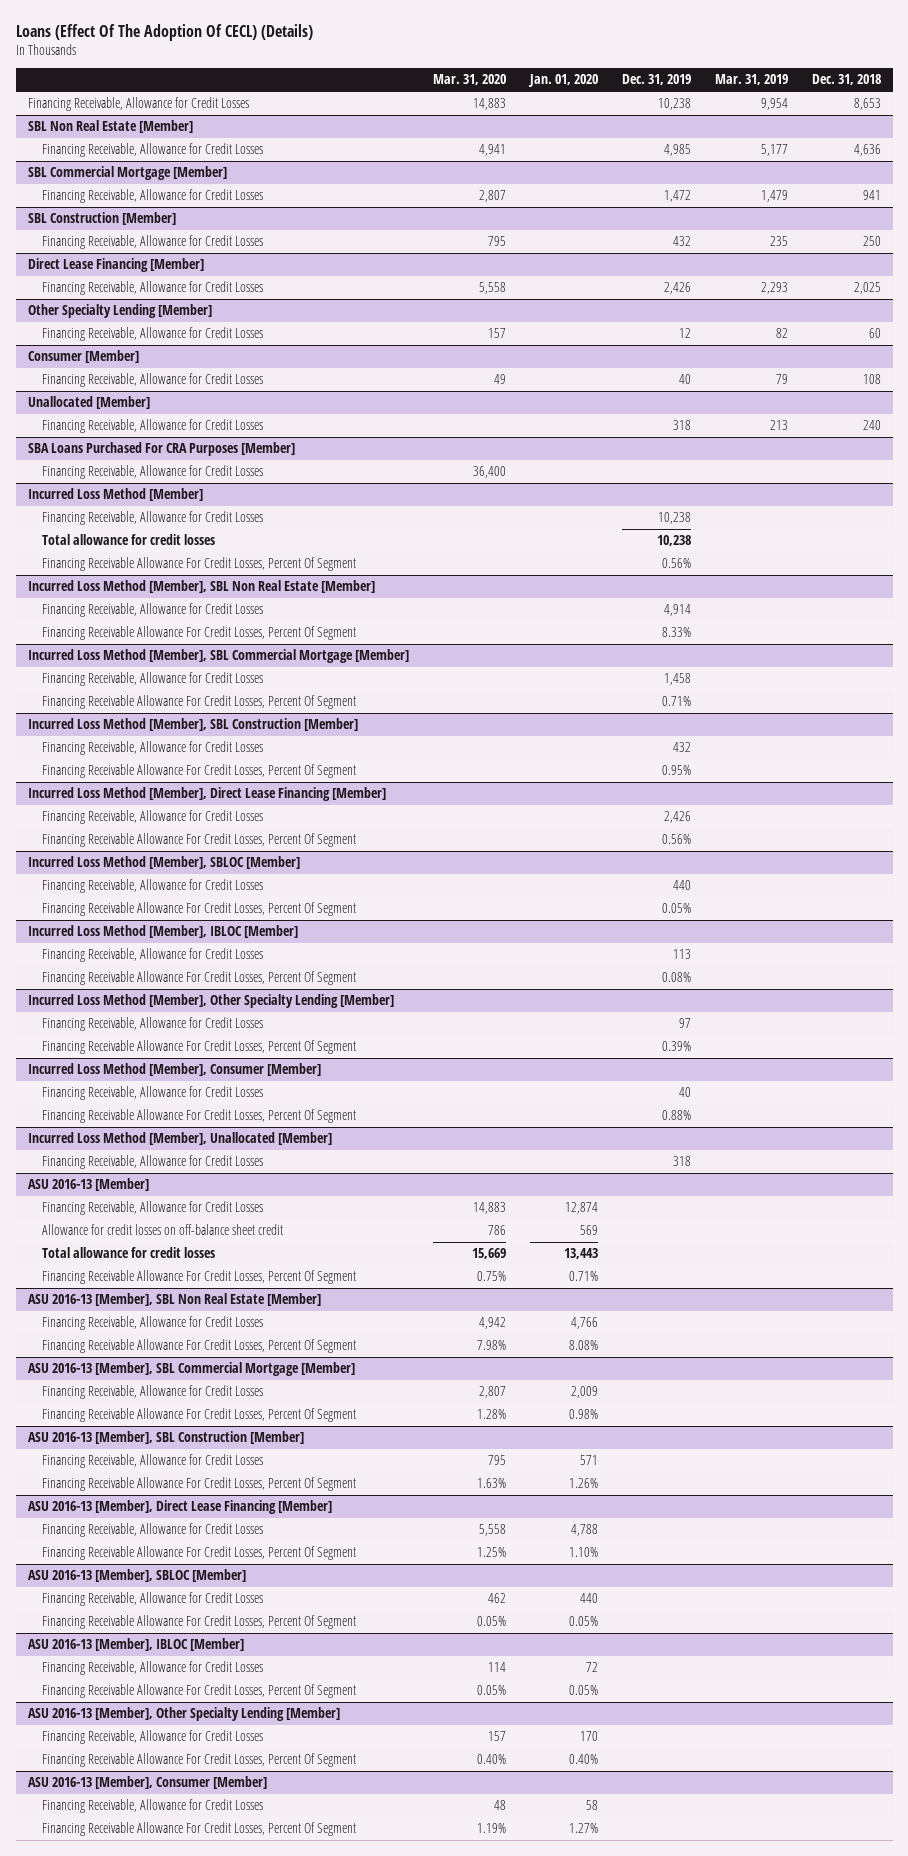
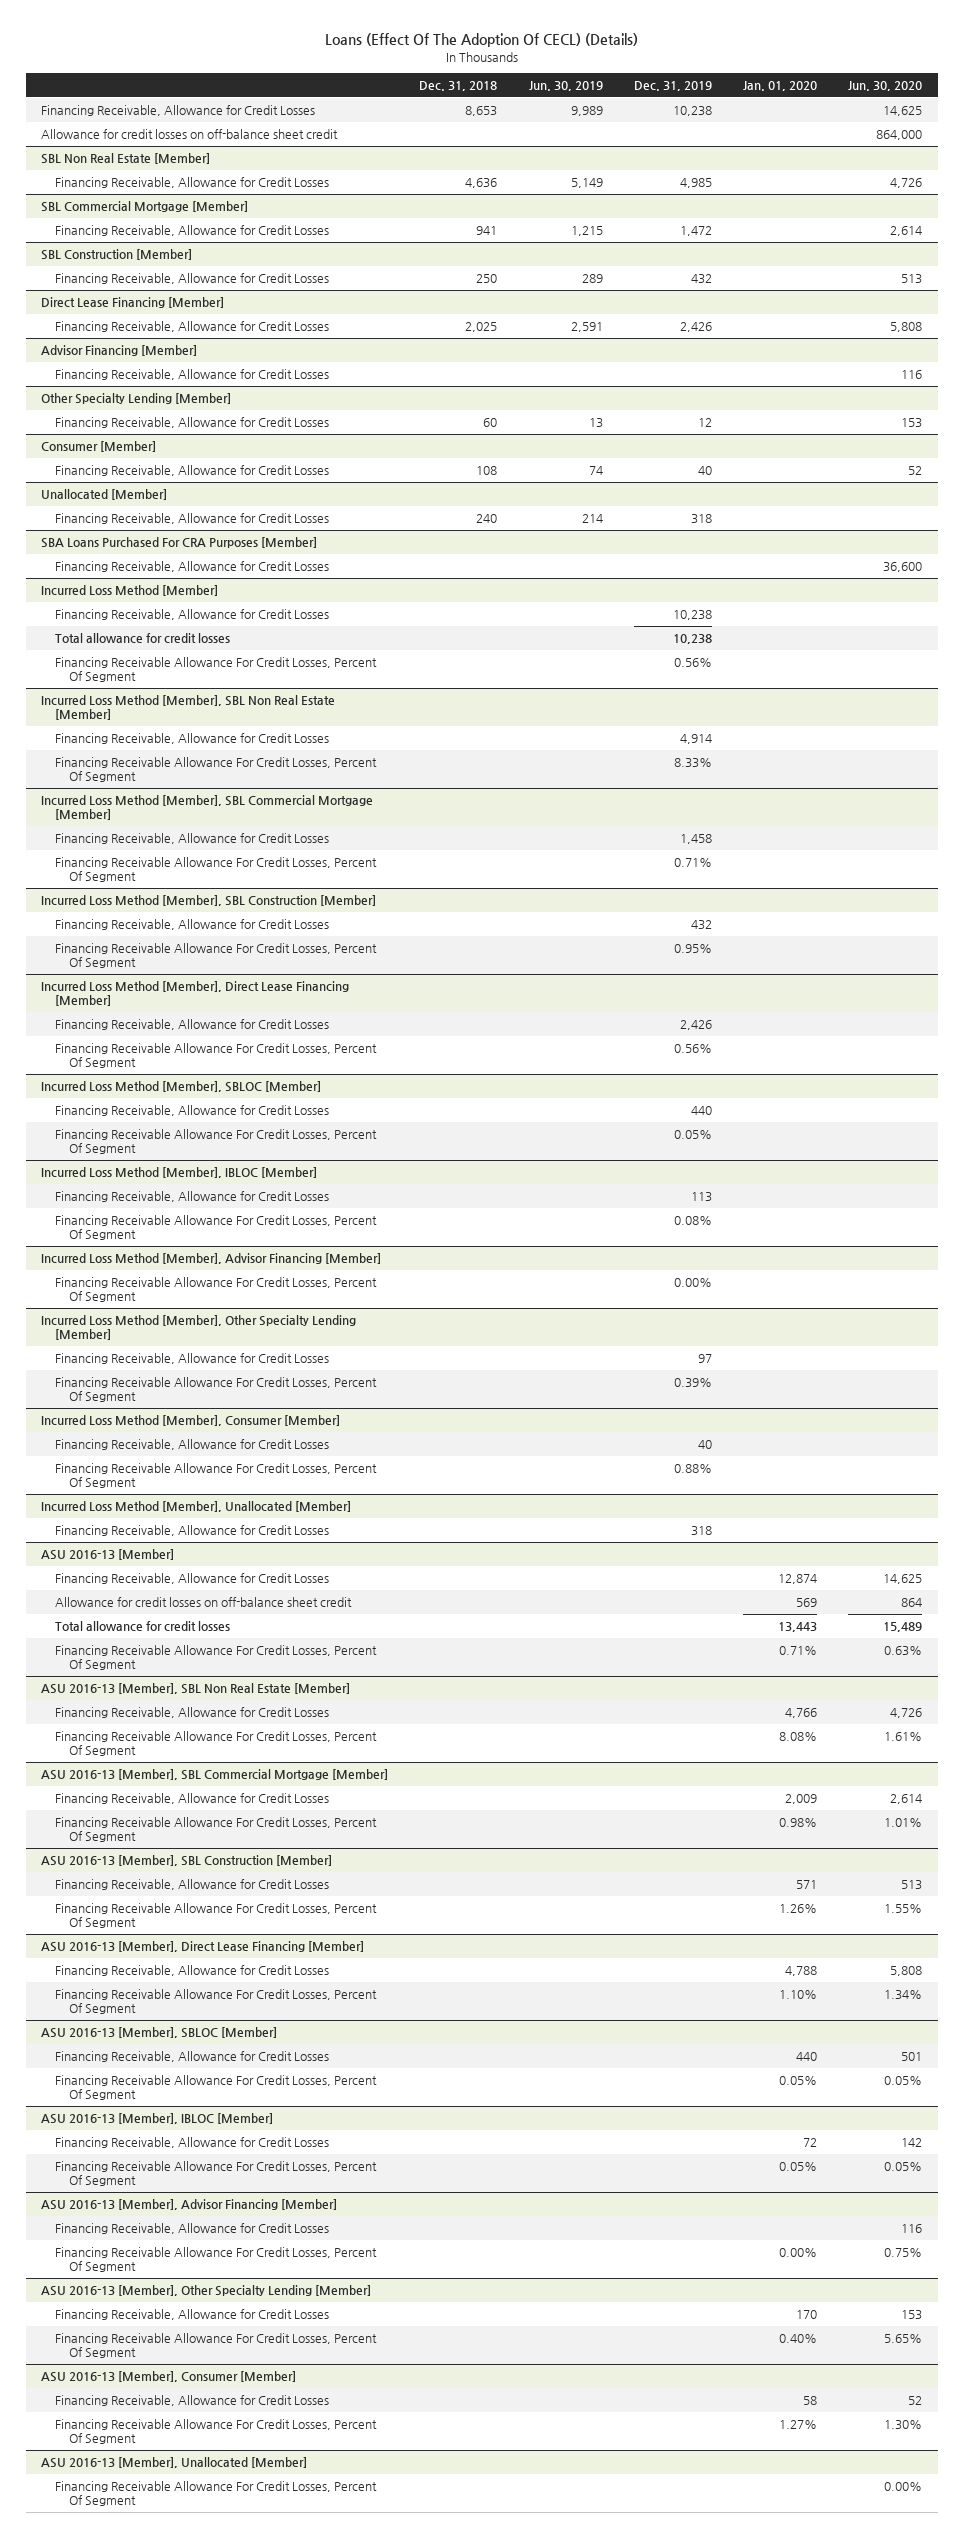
- | Mar. 31, 2020 | Jan. 01, 2020 | Dec. 31, 2019 | Mar. 31, 2019 | Dec. 31, 2018
+ | Dec. 31, 2018 | Jun. 30, 2019 | Dec. 31, 2019 | Jan. 01, 2020 | Jun. 30, 2020
+ Allowance for credit losses on off-balance sheet credit | | | | | 864,000
+ Advisor Financing [Member]
+ Financing Receivable, Allowance for Credit Losses | | | | | 116
+ Incurred Loss Method [Member], Advisor Financing [Member]
+ Financing Receivable Allowance For Credit Losses, Percent Of Segment | | | 0.00% | |
+ ASU 2016-13 [Member], Advisor Financing [Member]
+ Financing Receivable, Allowance for Credit Losses | | | | | 116
+ Financing Receivable Allowance For Credit Losses, Percent Of Segment | | | | 0.00% | 0.75%
+ ASU 2016-13 [Member], Unallocated [Member]
+ Financing Receivable Allowance For Credit Losses, Percent Of Segment | | | | | 0.00%

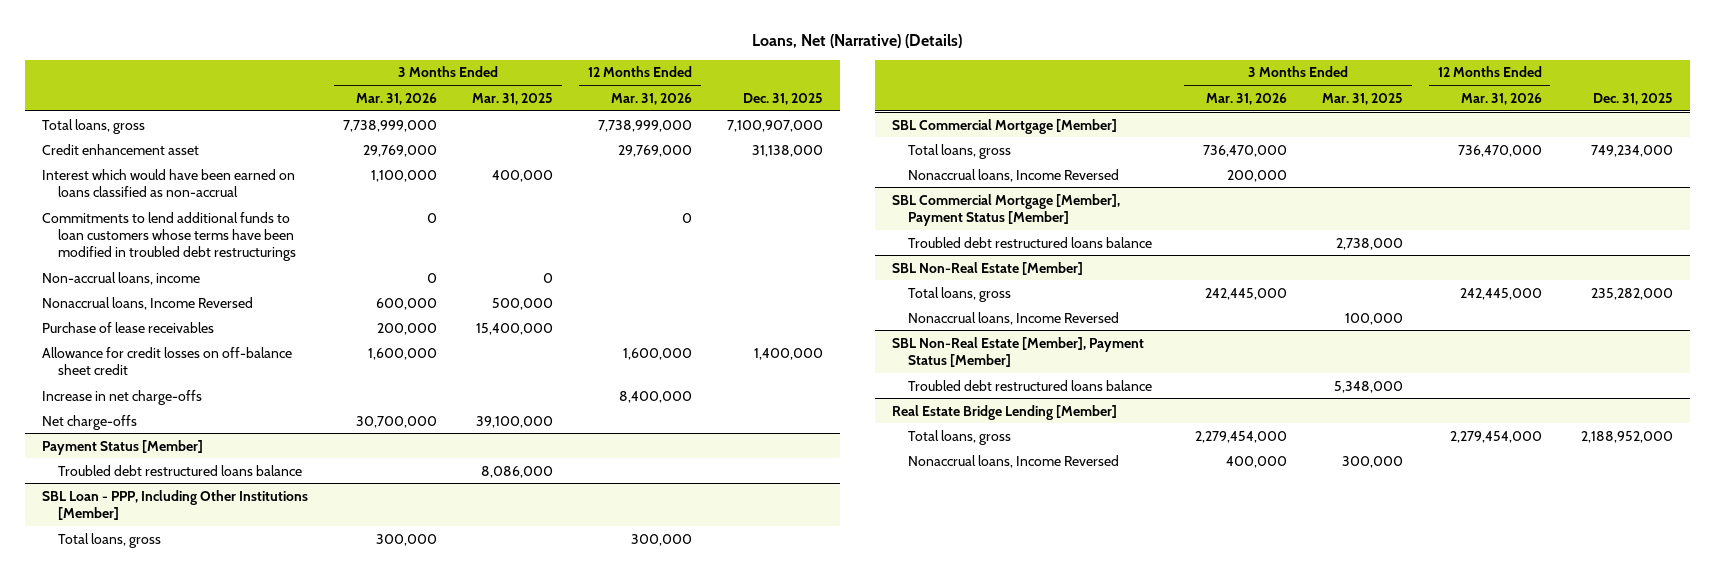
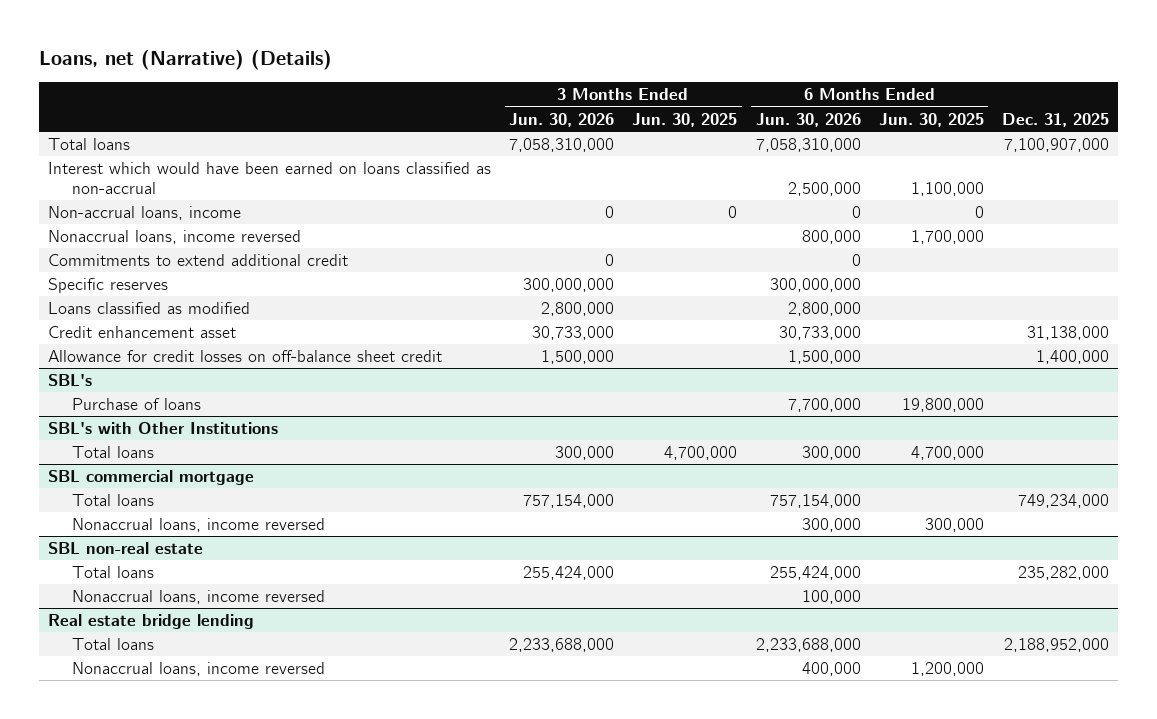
- Loans, Net (Narrative) (Details)
+ Loans, net (Narrative) (Details)
- | 3 Months Ended Mar. 31, 2026 | 3 Months Ended Mar. 31, 2025 | 12 Months Ended Mar. 31, 2026 | Dec. 31, 2025
+ | 3 Months Ended Jun. 30, 2026 | 3 Months Ended Jun. 30, 2025 | 6 Months Ended Jun. 30, 2026 | 6 Months Ended Jun. 30, 2025 | Dec. 31, 2025
- Total loans, gross | 7,738,999,000 | | 7,738,999,000 | 7,100,907,000
+ Total loans | 7,058,310,000 | | 7,058,310,000 | | 7,100,907,000
- Commitments to lend additional funds to loan customers whose terms have been modified in troubled debt restructurings | 0 | | 0 |
- Nonaccrual loans, Income Reversed | 600,000 | 500,000 | |
- Purchase of lease receivables | 200,000 | 15,400,000 | |
+ Nonaccrual loans, income reversed | | | 800,000 | 1,700,000 |
+ Commitments to extend additional credit | 0 | | 0 | |
+ Specific reserves | 300,000,000 | | 300,000,000 | |
+ Loans classified as modified | 2,800,000 | | 2,800,000 | |
moved down: Credit enhancement asset | 30,733,000 | | 30,733,000 | | 31,138,000
- Increase in net charge-offs | | | 8,400,000 |
- Net charge-offs | 30,700,000 | 39,100,000 | |
- Payment Status [Member]
- Troubled debt restructured loans balance | | 8,086,000 | |
- SBL Loan - PPP, Including Other Institutions [Member]
- Total loans, gross | 300,000 | | 300,000 |
- SBL Commercial Mortgage [Member]
- Total loans, gross | 736,470,000 | | 736,470,000 | 749,234,000
- Nonaccrual loans, Income Reversed | 200,000 | | |
- SBL Commercial Mortgage [Member], Payment Status [Member]
- Troubled debt restructured loans balance | | 2,738,000 | |
- SBL Non-Real Estate [Member]
- Total loans, gross | 242,445,000 | | 242,445,000 | 235,282,000
- Nonaccrual loans, Income Reversed | | 100,000 | |
- SBL Non-Real Estate [Member], Payment Status [Member]
- Troubled debt restructured loans balance | | 5,348,000 | |
- Real Estate Bridge Lending [Member]
- Total loans, gross | 2,279,454,000 | | 2,279,454,000 | 2,188,952,000
- Nonaccrual loans, Income Reversed | 400,000 | 300,000 | |
+ SBL's
+ Purchase of loans | | | 7,700,000 | 19,800,000 |
+ SBL's with Other Institutions
+ Total loans | 300,000 | 4,700,000 | 300,000 | 4,700,000 |
+ SBL commercial mortgage
+ Total loans | 757,154,000 | | 757,154,000 | | 749,234,000
+ Nonaccrual loans, income reversed | | | 300,000 | 300,000 |
+ SBL non-real estate
+ Total loans | 255,424,000 | | 255,424,000 | | 235,282,000
+ Nonaccrual loans, income reversed | | | 100,000 | |
+ Real estate bridge lending
+ Total loans | 2,233,688,000 | | 2,233,688,000 | | 2,188,952,000
+ Nonaccrual loans, income reversed | | | 400,000 | 1,200,000 |

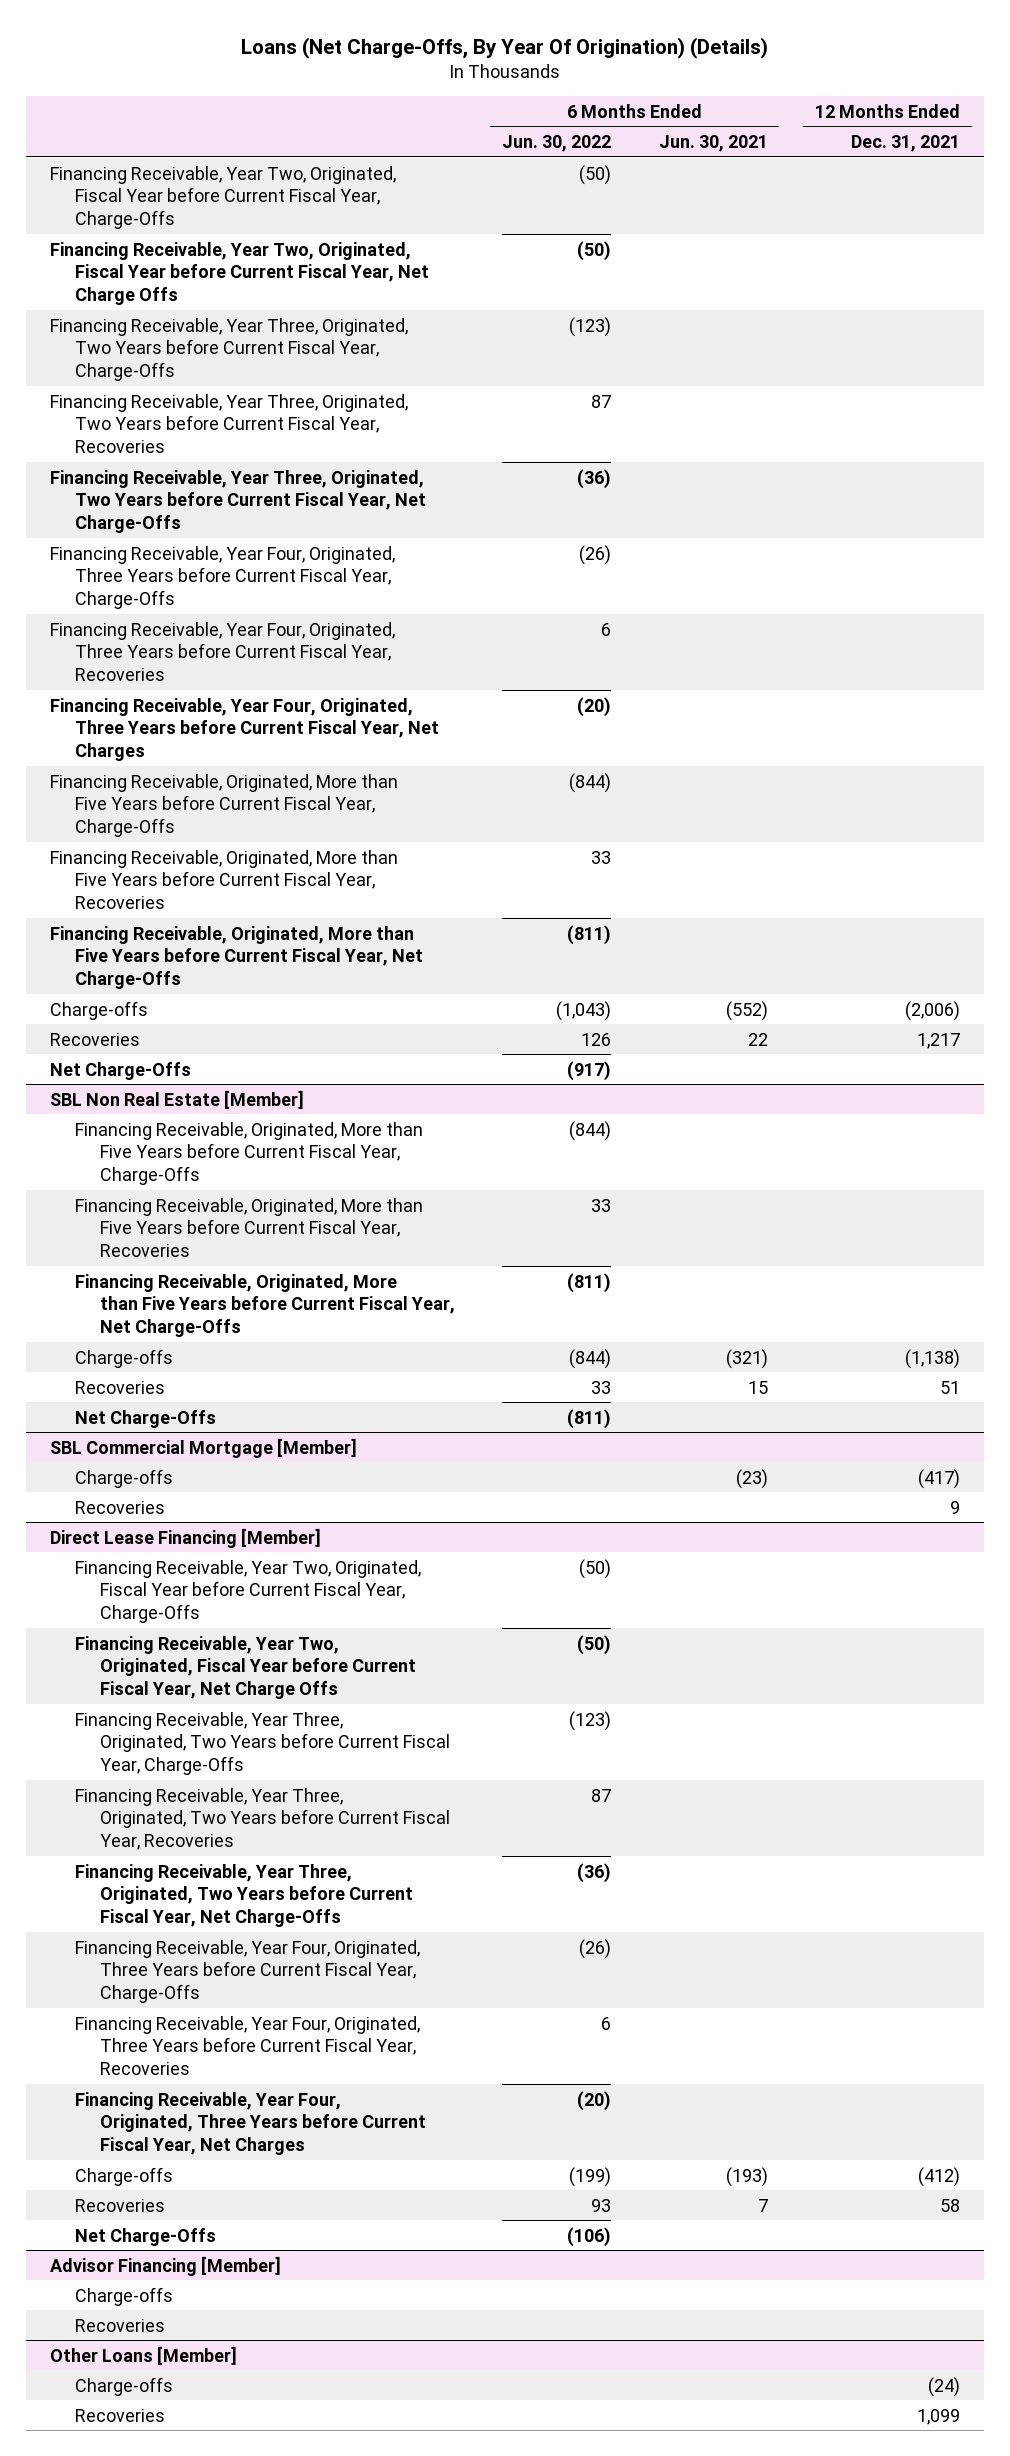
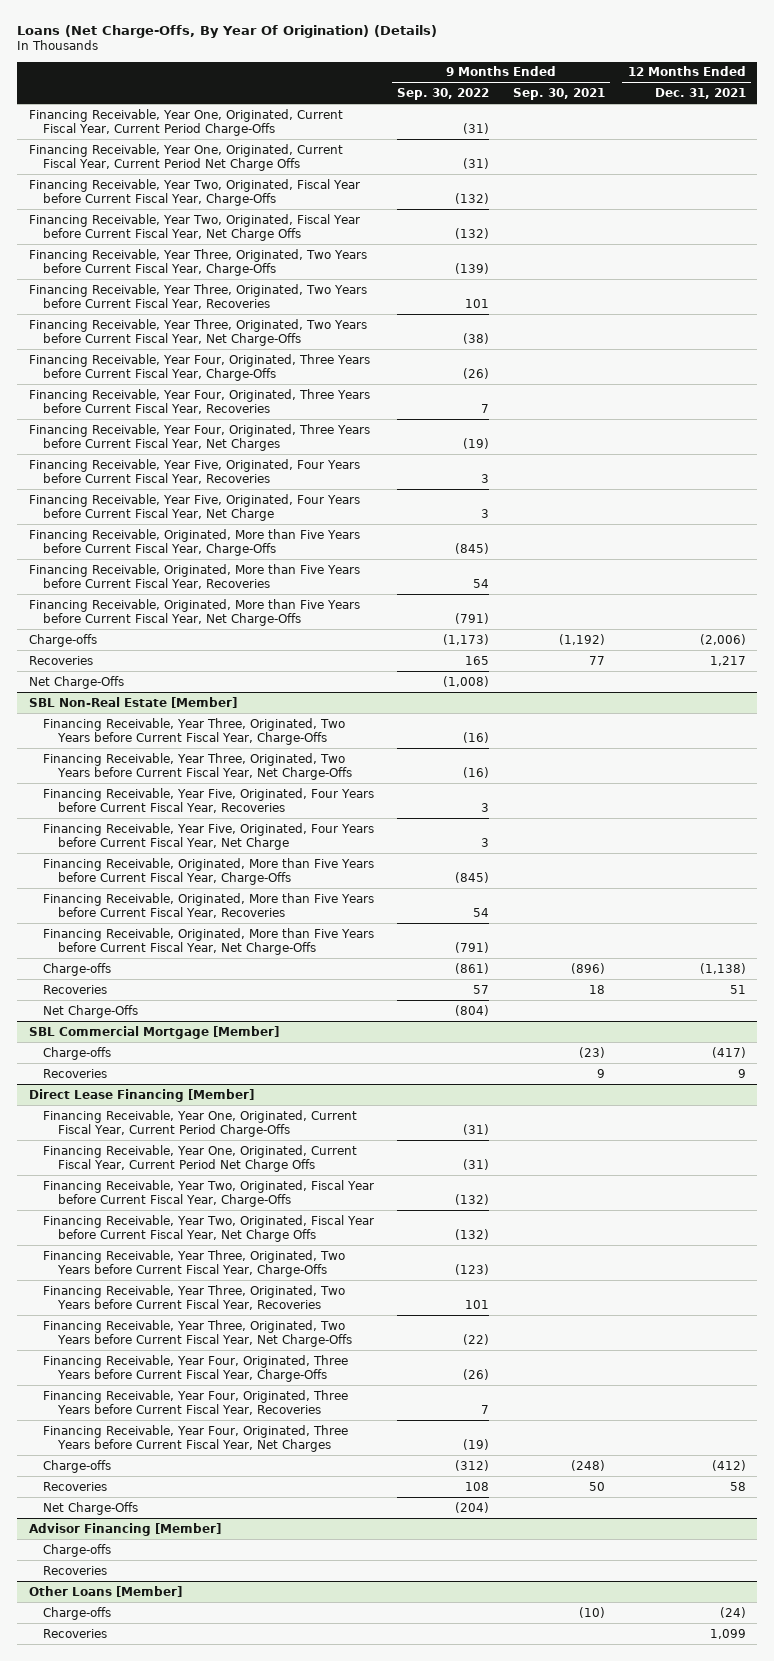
- | 6 Months Ended Jun. 30, 2022 | 6 Months Ended Jun. 30, 2021 | 12 Months Ended Dec. 31, 2021
+ | 9 Months Ended Sep. 30, 2022 | 9 Months Ended Sep. 30, 2021 | 12 Months Ended Dec. 31, 2021
+ Financing Receivable, Year One, Originated, Current Fiscal Year, Current Period Charge-Offs | (31) | |
+ Financing Receivable, Year One, Originated, Current Fiscal Year, Current Period Net Charge Offs | (31) | |
+ Financing Receivable, Year Five, Originated, Four Years before Current Fiscal Year, Recoveries | 3 | |
+ Financing Receivable, Year Five, Originated, Four Years before Current Fiscal Year, Net Charge | 3 | |
- SBL Non Real Estate [Member]
+ SBL Non-Real Estate [Member]
+ Financing Receivable, Year Three, Originated, Two Years before Current Fiscal Year, Charge-Offs | (16) | |
+ Financing Receivable, Year Three, Originated, Two Years before Current Fiscal Year, Net Charge-Offs | (16) | |
+ Financing Receivable, Year Five, Originated, Four Years before Current Fiscal Year, Recoveries | 3 | |
+ Financing Receivable, Year Five, Originated, Four Years before Current Fiscal Year, Net Charge | 3 | |
@ Direct Lease Financing [Member]
+ Financing Receivable, Year One, Originated, Current Fiscal Year, Current Period Charge-Offs | (31) | |
+ Financing Receivable, Year One, Originated, Current Fiscal Year, Current Period Net Charge Offs | (31) | |

